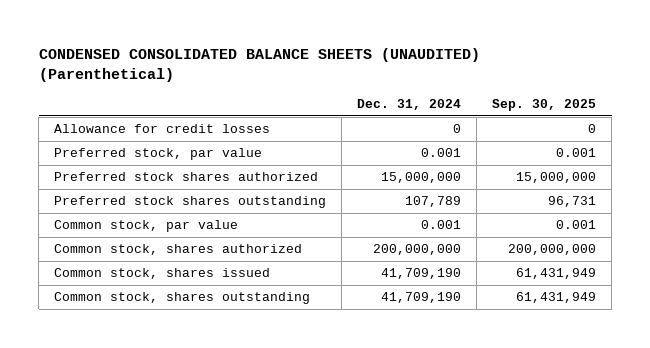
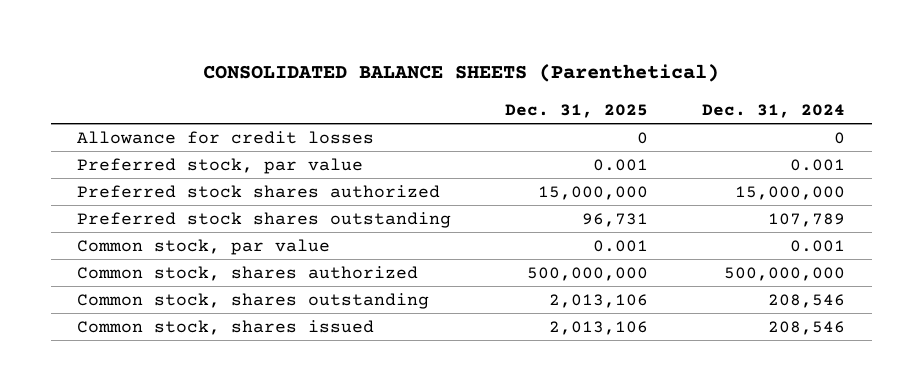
- CONDENSED CONSOLIDATED BALANCE SHEETS (UNAUDITED) (Parenthetical)
+ CONSOLIDATED BALANCE SHEETS (Parenthetical)
- | Dec. 31, 2024 | Sep. 30, 2025
+ | Dec. 31, 2025 | Dec. 31, 2024
- Common stock, shares authorized | 200,000,000 | 200,000,000
- Common stock, shares issued | 41,709,190 | 61,431,949
- Common stock, shares outstanding | 41,709,190 | 61,431,949
+ Common stock, shares authorized | 500,000,000 | 500,000,000
+ Common stock, shares outstanding | 2,013,106 | 208,546
+ Common stock, shares issued | 2,013,106 | 208,546

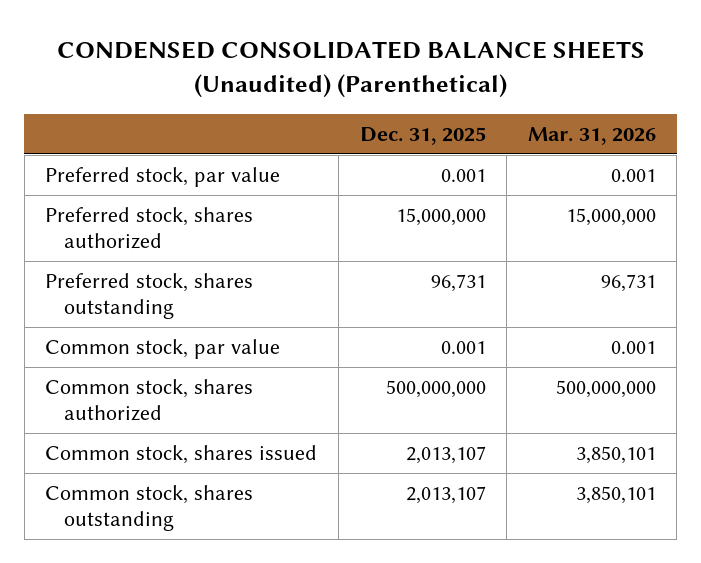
- CONSOLIDATED BALANCE SHEETS (Parenthetical)
+ CONDENSED CONSOLIDATED BALANCE SHEETS (Unaudited) (Parenthetical)
- | Dec. 31, 2025 | Dec. 31, 2024
+ | Dec. 31, 2025 | Mar. 31, 2026
- Allowance for credit losses | 0 | 0
- Preferred stock shares authorized | 15,000,000 | 15,000,000
- Preferred stock shares outstanding | 96,731 | 107,789
+ Preferred stock, shares authorized | 15,000,000 | 15,000,000
+ Preferred stock, shares outstanding | 96,731 | 96,731
- Common stock, shares outstanding | 2,013,106 | 208,546
- Common stock, shares issued | 2,013,106 | 208,546
+ Common stock, shares issued | 2,013,107 | 3,850,101
+ Common stock, shares outstanding | 2,013,107 | 3,850,101

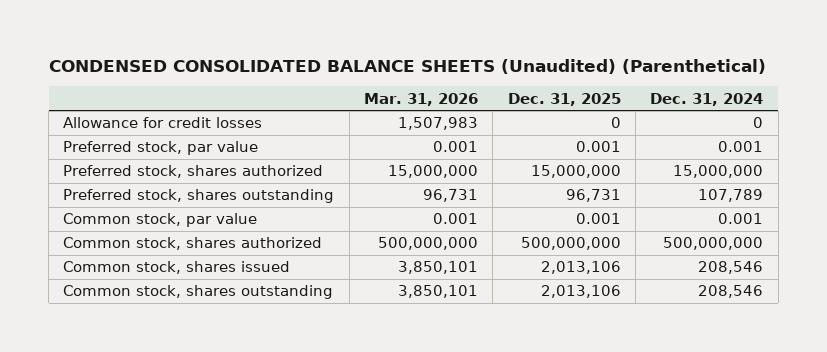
- | Dec. 31, 2025 | Mar. 31, 2026
+ | Mar. 31, 2026 | Dec. 31, 2025 | Dec. 31, 2024
+ Allowance for credit losses | 1,507,983 | 0 | 0
- Common stock, shares issued | 2,013,107 | 3,850,101
- Common stock, shares outstanding | 2,013,107 | 3,850,101
+ Common stock, shares issued | 3,850,101 | 2,013,106 | 208,546
+ Common stock, shares outstanding | 3,850,101 | 2,013,106 | 208,546

